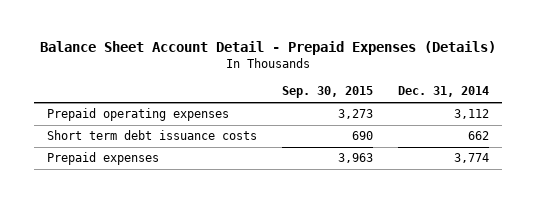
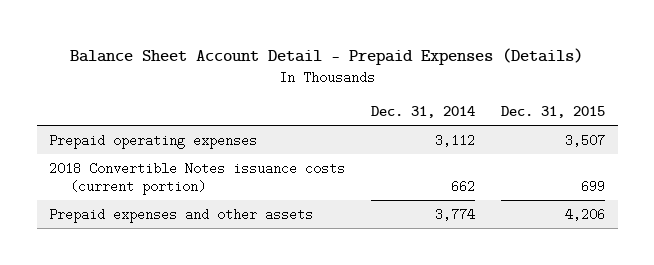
- | Sep. 30, 2015 | Dec. 31, 2014
+ | Dec. 31, 2014 | Dec. 31, 2015
- Short term debt issuance costs | 690 | 662
- Prepaid expenses | 3,963 | 3,774
+ 2018 Convertible Notes issuance costs (current portion) | 662 | 699
+ Prepaid expenses and other assets | 3,774 | 4,206

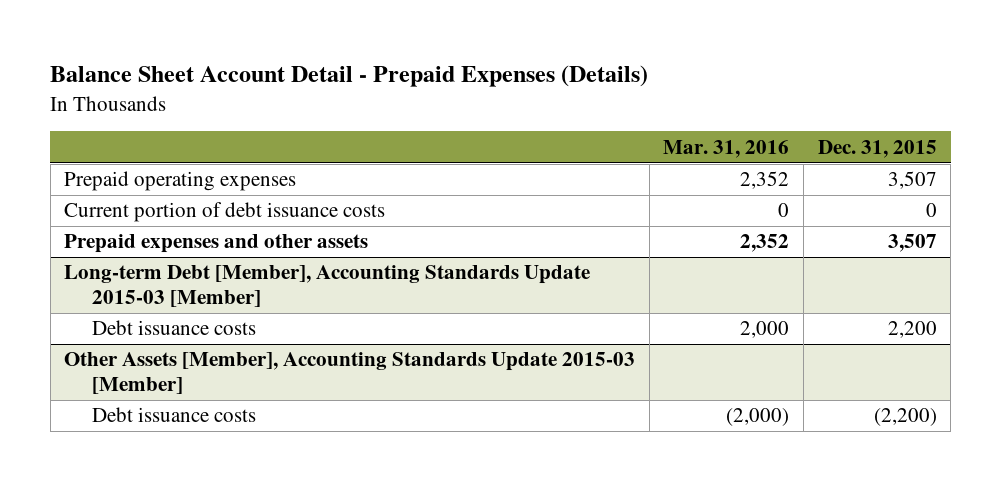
- | Dec. 31, 2014 | Dec. 31, 2015
+ | Mar. 31, 2016 | Dec. 31, 2015
- 2018 Convertible Notes issuance costs (current portion) | 662 | 699
- Prepaid expenses and other assets | 3,774 | 4,206
+ Current portion of debt issuance costs | 0 | 0
+ Prepaid expenses and other assets | 2,352 | 3,507
+ Long-term Debt [Member], Accounting Standards Update 2015-03 [Member]
+ Debt issuance costs | 2,000 | 2,200
+ Other Assets [Member], Accounting Standards Update 2015-03 [Member]
+ Debt issuance costs | (2,000) | (2,200)

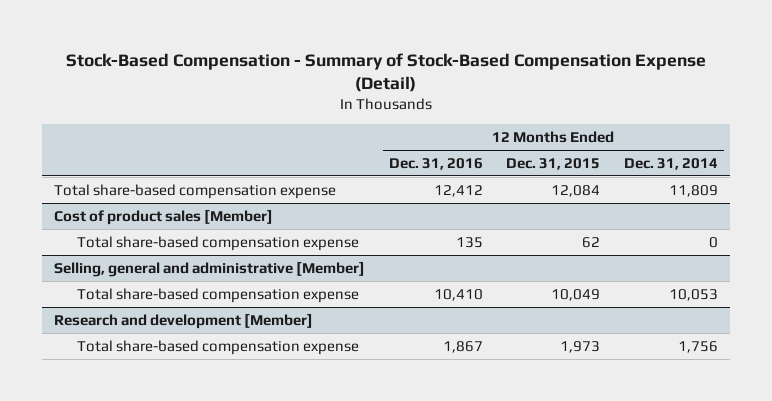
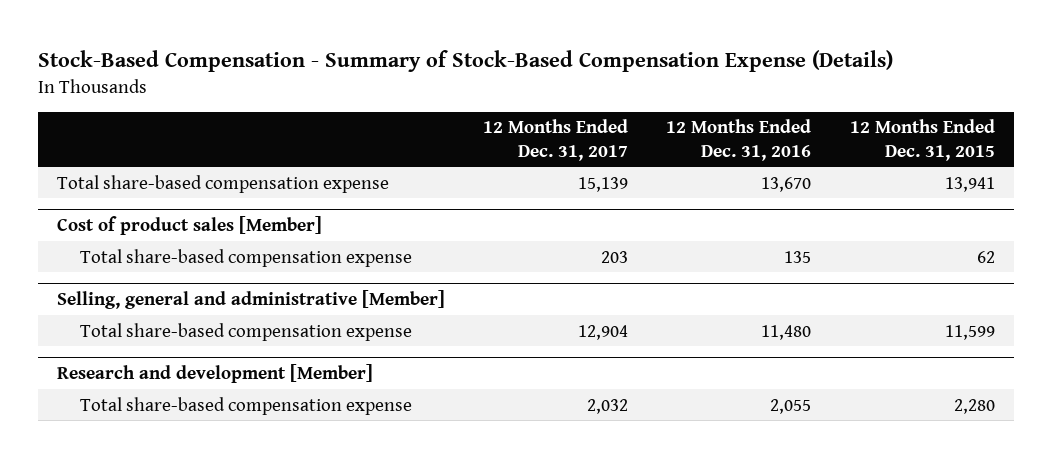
- Stock-Based Compensation - Summary of Stock-Based Compensation Expense (Detail)
+ Stock-Based Compensation - Summary of Stock-Based Compensation Expense (Details)
- | 12 Months Ended Dec. 31, 2016 | 12 Months Ended Dec. 31, 2015 | 12 Months Ended Dec. 31, 2014
+ | 12 Months Ended Dec. 31, 2017 | 12 Months Ended Dec. 31, 2016 | 12 Months Ended Dec. 31, 2015
- Total share-based compensation expense | 12,412 | 12,084 | 11,809
+ Total share-based compensation expense | 15,139 | 13,670 | 13,941
@ Selling, general and administrative [Member]
- Total share-based compensation expense | 10,410 | 10,049 | 10,053
+ Total share-based compensation expense | 12,904 | 11,480 | 11,599
@ Research and development [Member]
- Total share-based compensation expense | 1,867 | 1,973 | 1,756
+ Total share-based compensation expense | 2,032 | 2,055 | 2,280

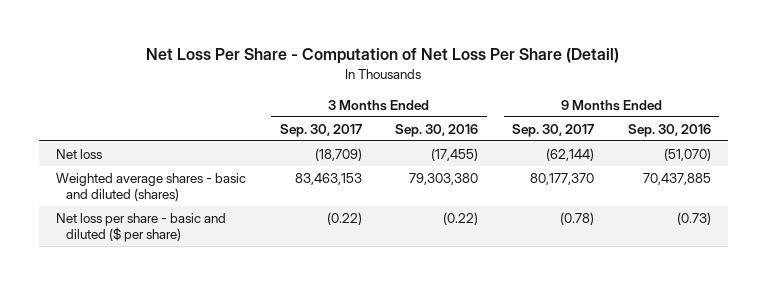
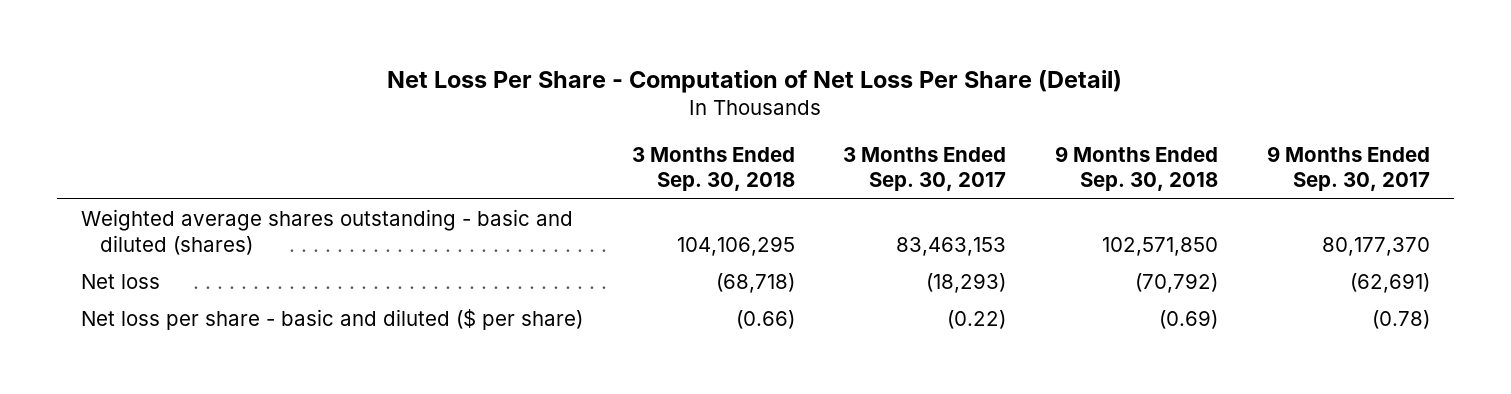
- | 3 Months Ended Sep. 30, 2017 | 3 Months Ended Sep. 30, 2016 | 9 Months Ended Sep. 30, 2017 | 9 Months Ended Sep. 30, 2016
+ | 3 Months Ended Sep. 30, 2018 | 3 Months Ended Sep. 30, 2017 | 9 Months Ended Sep. 30, 2018 | 9 Months Ended Sep. 30, 2017
- Net loss | (18,709) | (17,455) | (62,144) | (51,070)
- Weighted average shares - basic and diluted (shares) | 83,463,153 | 79,303,380 | 80,177,370 | 70,437,885
+ Weighted average shares outstanding - basic and diluted (shares) | 104,106,295 | 83,463,153 | 102,571,850 | 80,177,370
+ Net loss | (68,718) | (18,293) | (70,792) | (62,691)

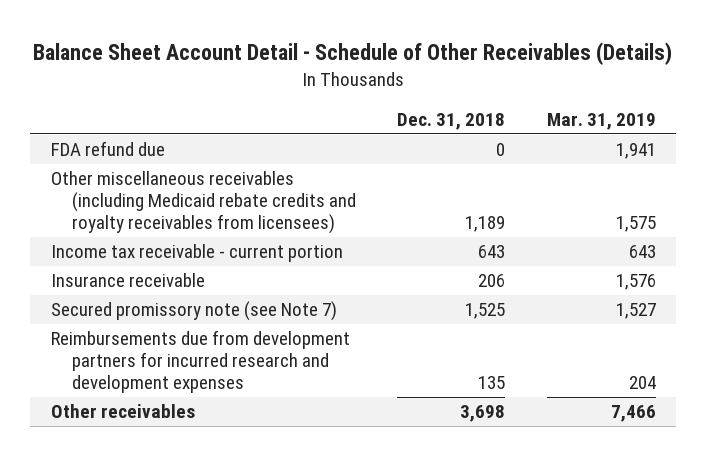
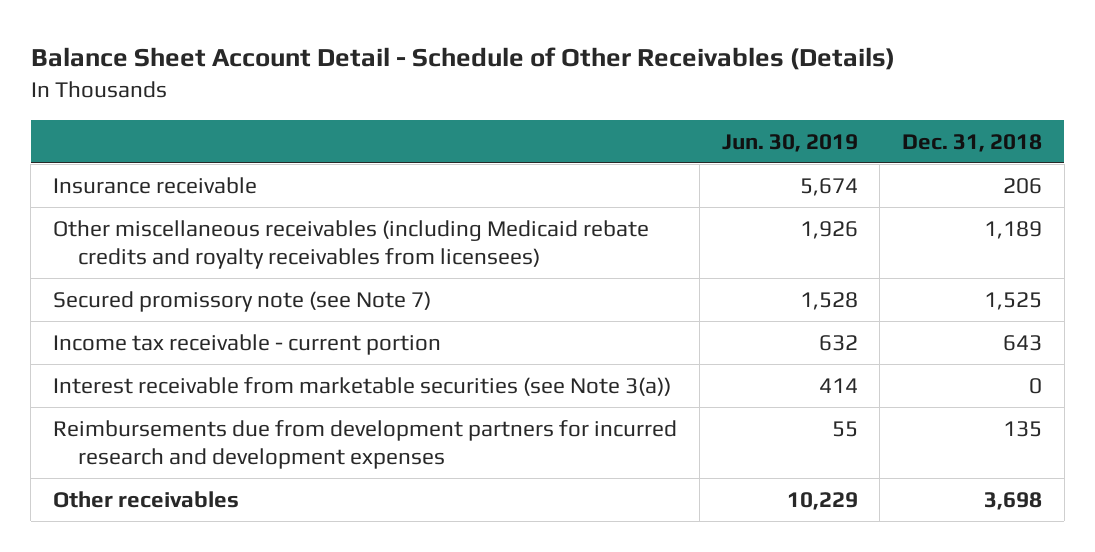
- | Dec. 31, 2018 | Mar. 31, 2019
+ | Jun. 30, 2019 | Dec. 31, 2018
- FDA refund due | 0 | 1,941
moved down: Other miscellaneous receivables (including Medicaid rebate credits and royalty receivables from licensees) | 1,926 | 1,189
moved down: Income tax receivable - current portion | 632 | 643
+ Interest receivable from marketable securities (see Note 3(a)) | 414 | 0

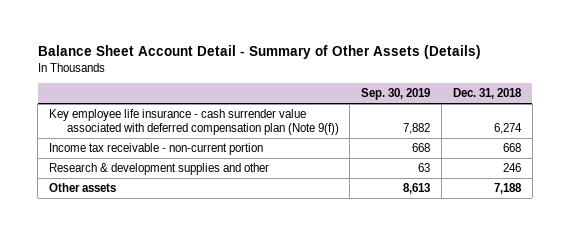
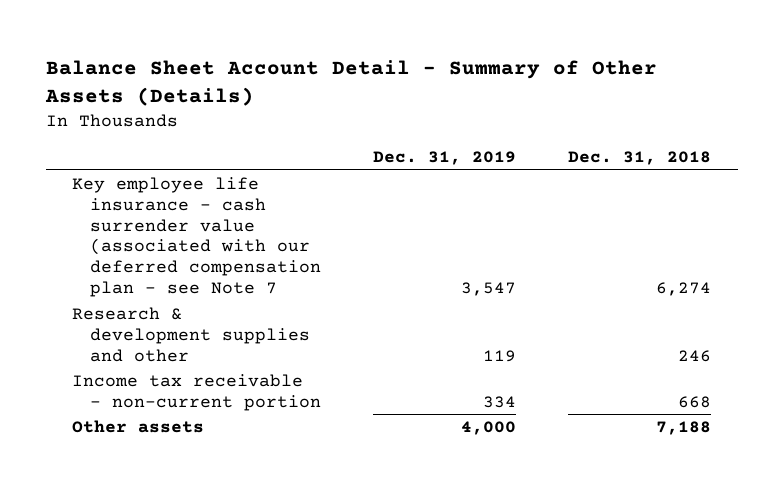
- | Sep. 30, 2019 | Dec. 31, 2018
+ | Dec. 31, 2019 | Dec. 31, 2018
- Key employee life insurance - cash surrender value associated with deferred compensation plan (Note 9(f)) | 7,882 | 6,274
+ Key employee life insurance - cash surrender value (associated with our deferred compensation plan - see Note 7 | 3,547 | 6,274
moved down: Income tax receivable - non-current portion | 334 | 668

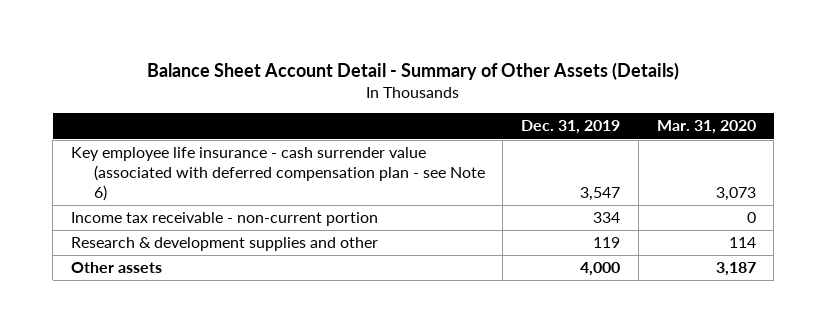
- | Dec. 31, 2019 | Dec. 31, 2018
+ | Dec. 31, 2019 | Mar. 31, 2020
- Key employee life insurance - cash surrender value (associated with our deferred compensation plan - see Note 7 | 3,547 | 6,274
+ Key employee life insurance - cash surrender value (associated with deferred compensation plan - see Note 6) | 3,547 | 3,073
moved down: Research & development supplies and other | 119 | 114

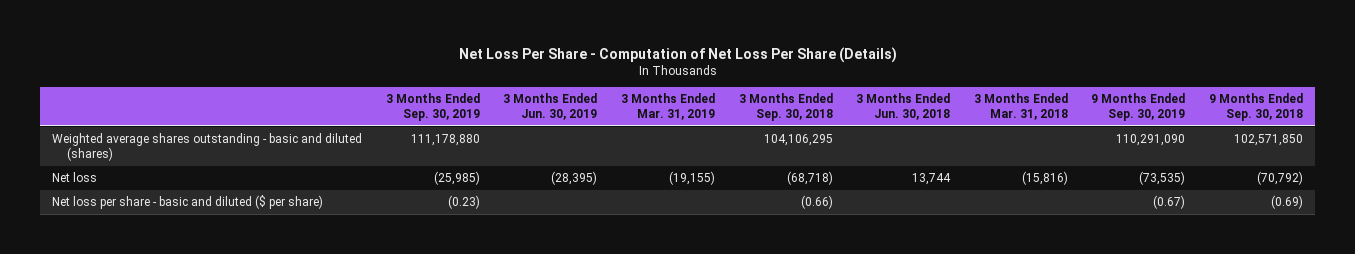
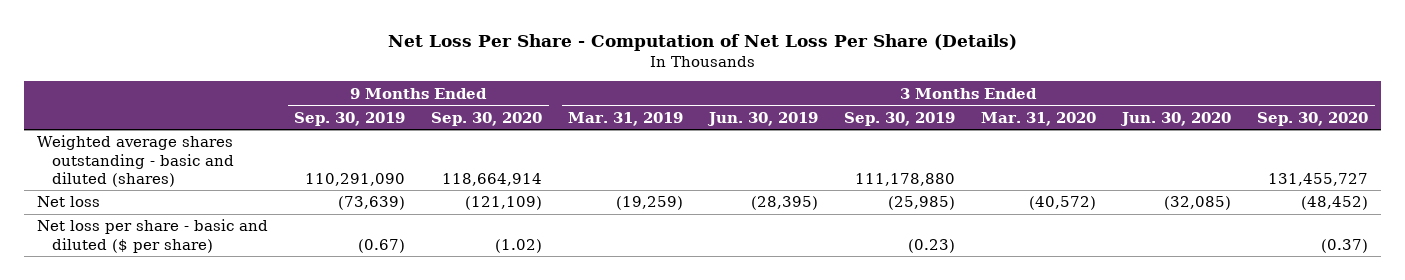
- | 3 Months Ended Sep. 30, 2019 | 3 Months Ended Jun. 30, 2019 | 3 Months Ended Mar. 31, 2019 | 3 Months Ended Sep. 30, 2018 | 3 Months Ended Jun. 30, 2018 | 3 Months Ended Mar. 31, 2018 | 9 Months Ended Sep. 30, 2019 | 9 Months Ended Sep. 30, 2018
+ | 9 Months Ended Sep. 30, 2019 | 9 Months Ended Sep. 30, 2020 | 3 Months Ended Mar. 31, 2019 | 3 Months Ended Jun. 30, 2019 | 3 Months Ended Sep. 30, 2019 | 3 Months Ended Mar. 31, 2020 | 3 Months Ended Jun. 30, 2020 | 3 Months Ended Sep. 30, 2020
- Net loss | (25,985) | (28,395) | (19,155) | (68,718) | 13,744 | (15,816) | (73,535) | (70,792)
+ Net loss | (73,639) | (121,109) | (19,259) | (28,395) | (25,985) | (40,572) | (32,085) | (48,452)

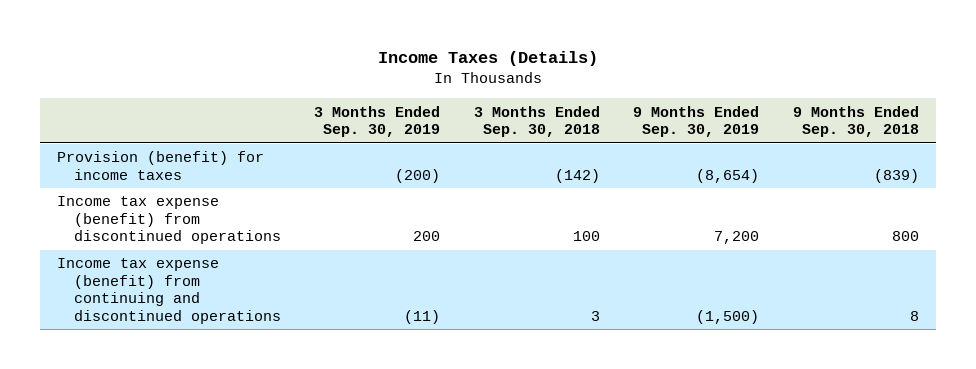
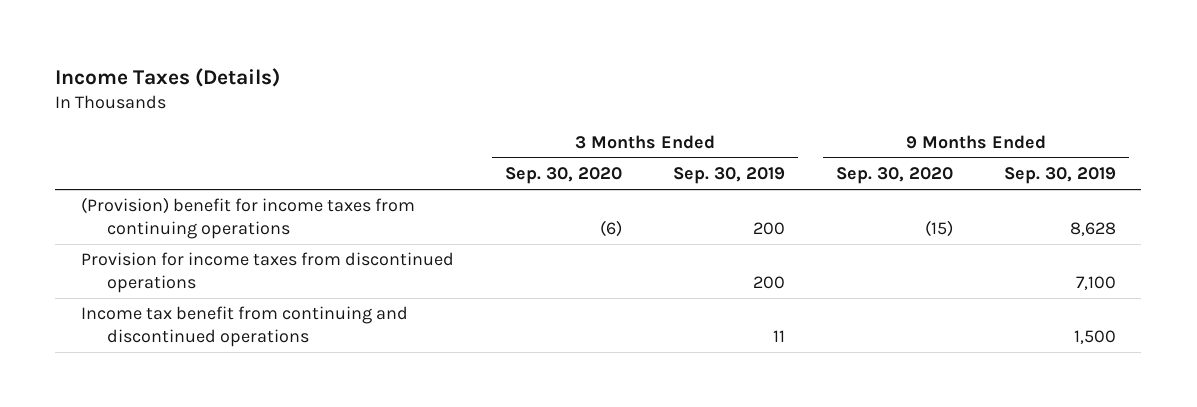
- | 3 Months Ended Sep. 30, 2019 | 3 Months Ended Sep. 30, 2018 | 9 Months Ended Sep. 30, 2019 | 9 Months Ended Sep. 30, 2018
+ | 3 Months Ended Sep. 30, 2020 | 3 Months Ended Sep. 30, 2019 | 9 Months Ended Sep. 30, 2020 | 9 Months Ended Sep. 30, 2019
- Provision (benefit) for income taxes | (200) | (142) | (8,654) | (839)
- Income tax expense (benefit) from discontinued operations | 200 | 100 | 7,200 | 800
- Income tax expense (benefit) from continuing and discontinued operations | (11) | 3 | (1,500) | 8
+ (Provision) benefit for income taxes from continuing operations | (6) | 200 | (15) | 8,628
+ Provision for income taxes from discontinued operations | | 200 | | 7,100
+ Income tax benefit from continuing and discontinued operations | | 11 | | 1,500

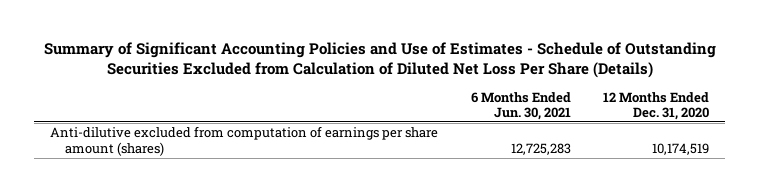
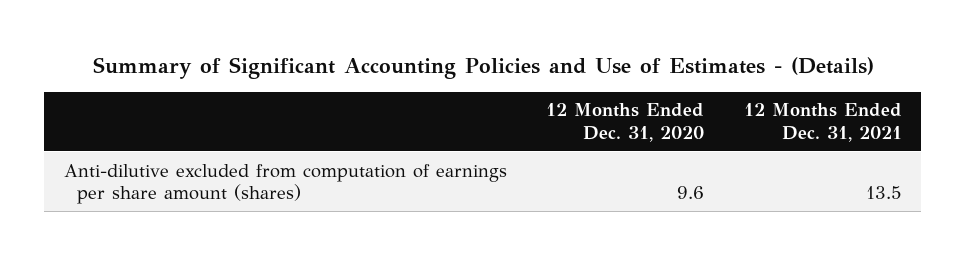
- Summary of Significant Accounting Policies and Use of Estimates - Schedule of Outstanding Securities Excluded from Calculation of Diluted Net Loss Per Share (Details)
+ Summary of Significant Accounting Policies and Use of Estimates - (Details)
- | 6 Months Ended Jun. 30, 2021 | 12 Months Ended Dec. 31, 2020
+ | 12 Months Ended Dec. 31, 2020 | 12 Months Ended Dec. 31, 2021
- Anti-dilutive excluded from computation of earnings per share amount (shares) | 12,725,283 | 10,174,519
+ Anti-dilutive excluded from computation of earnings per share amount (shares) | 9.6 | 13.5

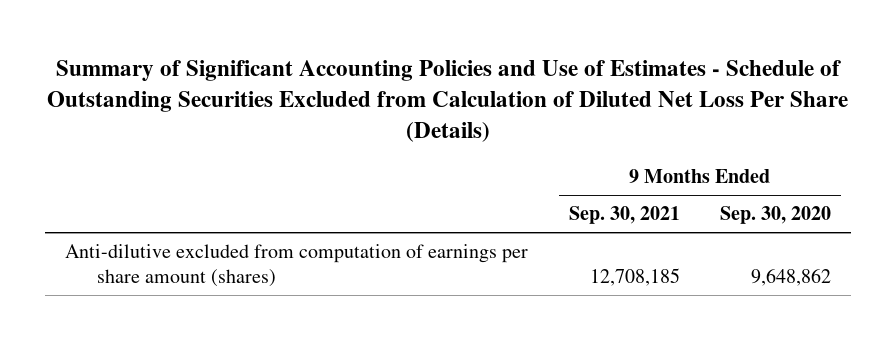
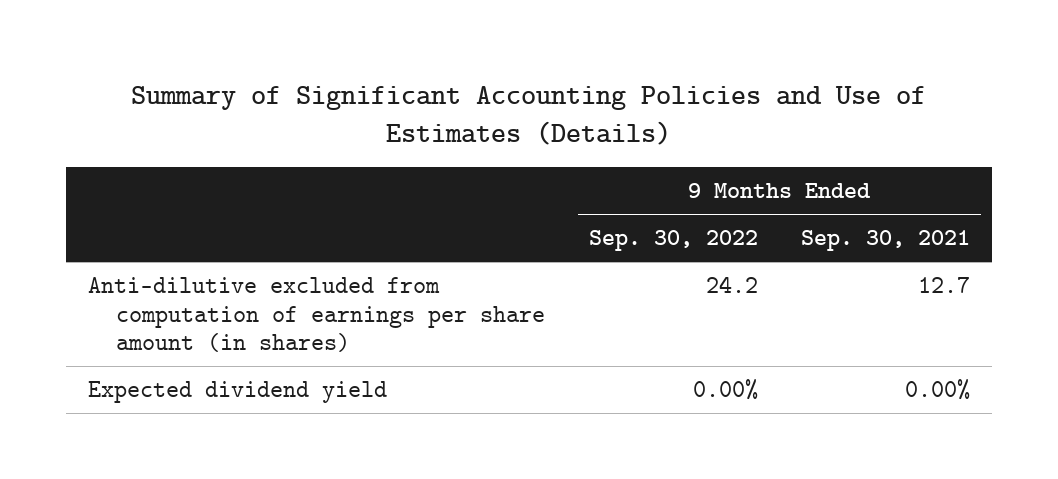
- Summary of Significant Accounting Policies and Use of Estimates - Schedule of Outstanding Securities Excluded from Calculation of Diluted Net Loss Per Share (Details)
+ Summary of Significant Accounting Policies and Use of Estimates (Details)
- | 9 Months Ended Sep. 30, 2021 | 9 Months Ended Sep. 30, 2020
+ | 9 Months Ended Sep. 30, 2022 | 9 Months Ended Sep. 30, 2021
- Anti-dilutive excluded from computation of earnings per share amount (shares) | 12,708,185 | 9,648,862
+ Anti-dilutive excluded from computation of earnings per share amount (in shares) | 24.2 | 12.7
+ Expected dividend yield | 0.00% | 0.00%

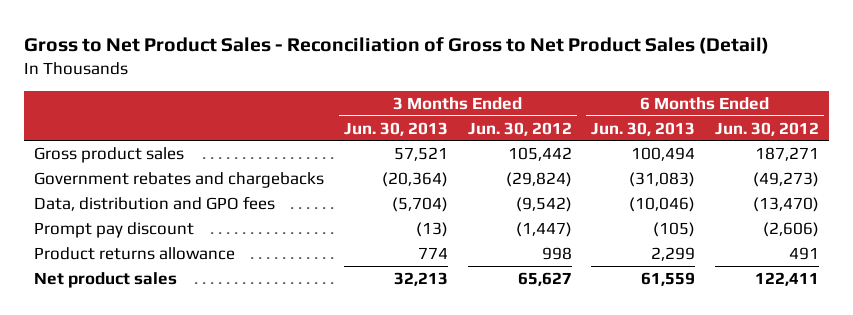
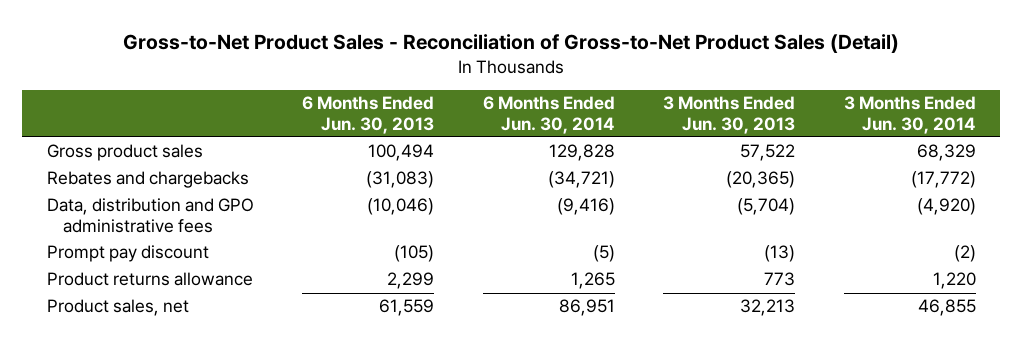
- Gross to Net Product Sales - Reconciliation of Gross to Net Product Sales (Detail)
+ Gross-to-Net Product Sales - Reconciliation of Gross-to-Net Product Sales (Detail)
- | 3 Months Ended Jun. 30, 2013 | 3 Months Ended Jun. 30, 2012 | 6 Months Ended Jun. 30, 2013 | 6 Months Ended Jun. 30, 2012
+ | 6 Months Ended Jun. 30, 2013 | 6 Months Ended Jun. 30, 2014 | 3 Months Ended Jun. 30, 2013 | 3 Months Ended Jun. 30, 2014
- Gross product sales | 57,521 | 105,442 | 100,494 | 187,271
- Government rebates and chargebacks | (20,364) | (29,824) | (31,083) | (49,273)
- Data, distribution and GPO fees | (5,704) | (9,542) | (10,046) | (13,470)
+ Gross product sales | 100,494 | 129,828 | 57,522 | 68,329
+ Rebates and chargebacks | (31,083) | (34,721) | (20,365) | (17,772)
+ Data, distribution and GPO administrative fees | (10,046) | (9,416) | (5,704) | (4,920)
- Product returns allowance | 774 | 998 | 2,299 | 491
- Net product sales | 32,213 | 65,627 | 61,559 | 122,411
+ Product returns allowance | 2,299 | 1,265 | 773 | 1,220
+ Product sales, net | 61,559 | 86,951 | 32,213 | 46,855

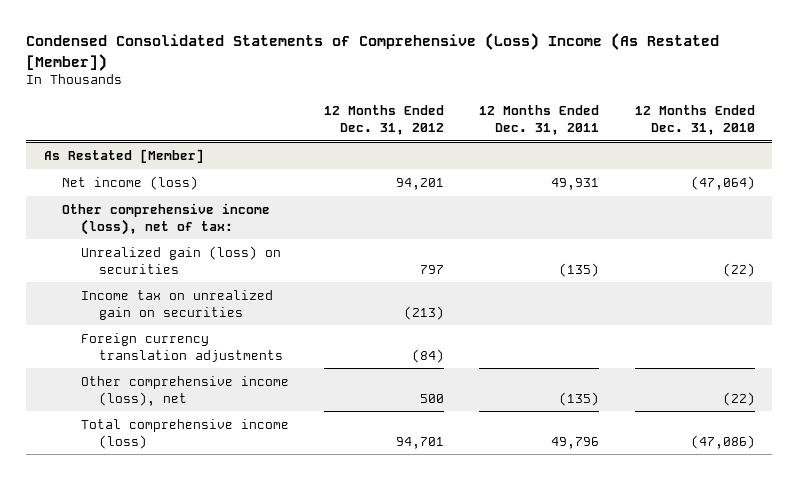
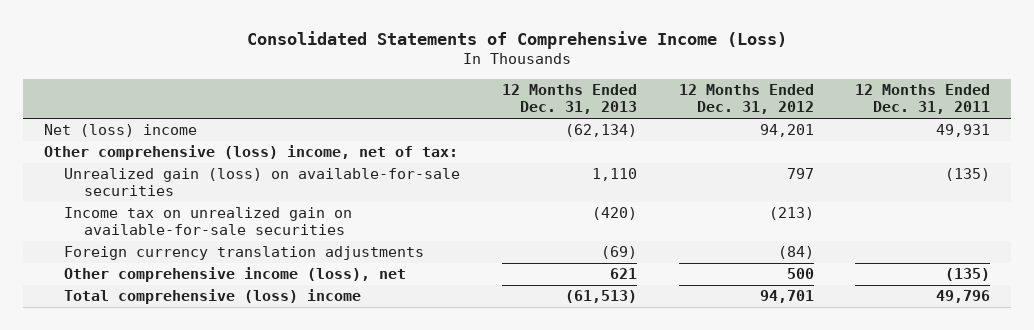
- Condensed Consolidated Statements of Comprehensive (Loss) Income (As Restated [Member])
+ Consolidated Statements of Comprehensive Income (Loss)
- | 12 Months Ended Dec. 31, 2012 | 12 Months Ended Dec. 31, 2011 | 12 Months Ended Dec. 31, 2010
+ | 12 Months Ended Dec. 31, 2013 | 12 Months Ended Dec. 31, 2012 | 12 Months Ended Dec. 31, 2011
- As Restated [Member]
- Net income (loss) | 94,201 | 49,931 | (47,064)
- Other comprehensive income (loss), net of tax:
- Unrealized gain (loss) on securities | 797 | (135) | (22)
- Income tax on unrealized gain on securities | (213) | |
+ Net (loss) income | (62,134) | 94,201 | 49,931
+ Other comprehensive (loss) income, net of tax:
+ Unrealized gain (loss) on available-for-sale securities | 1,110 | 797 | (135)
+ Income tax on unrealized gain on available-for-sale securities | (420) | (213) |
- Total comprehensive income (loss) | 94,701 | 49,796 | (47,086)
+ Total comprehensive (loss) income | (61,513) | 94,701 | 49,796

